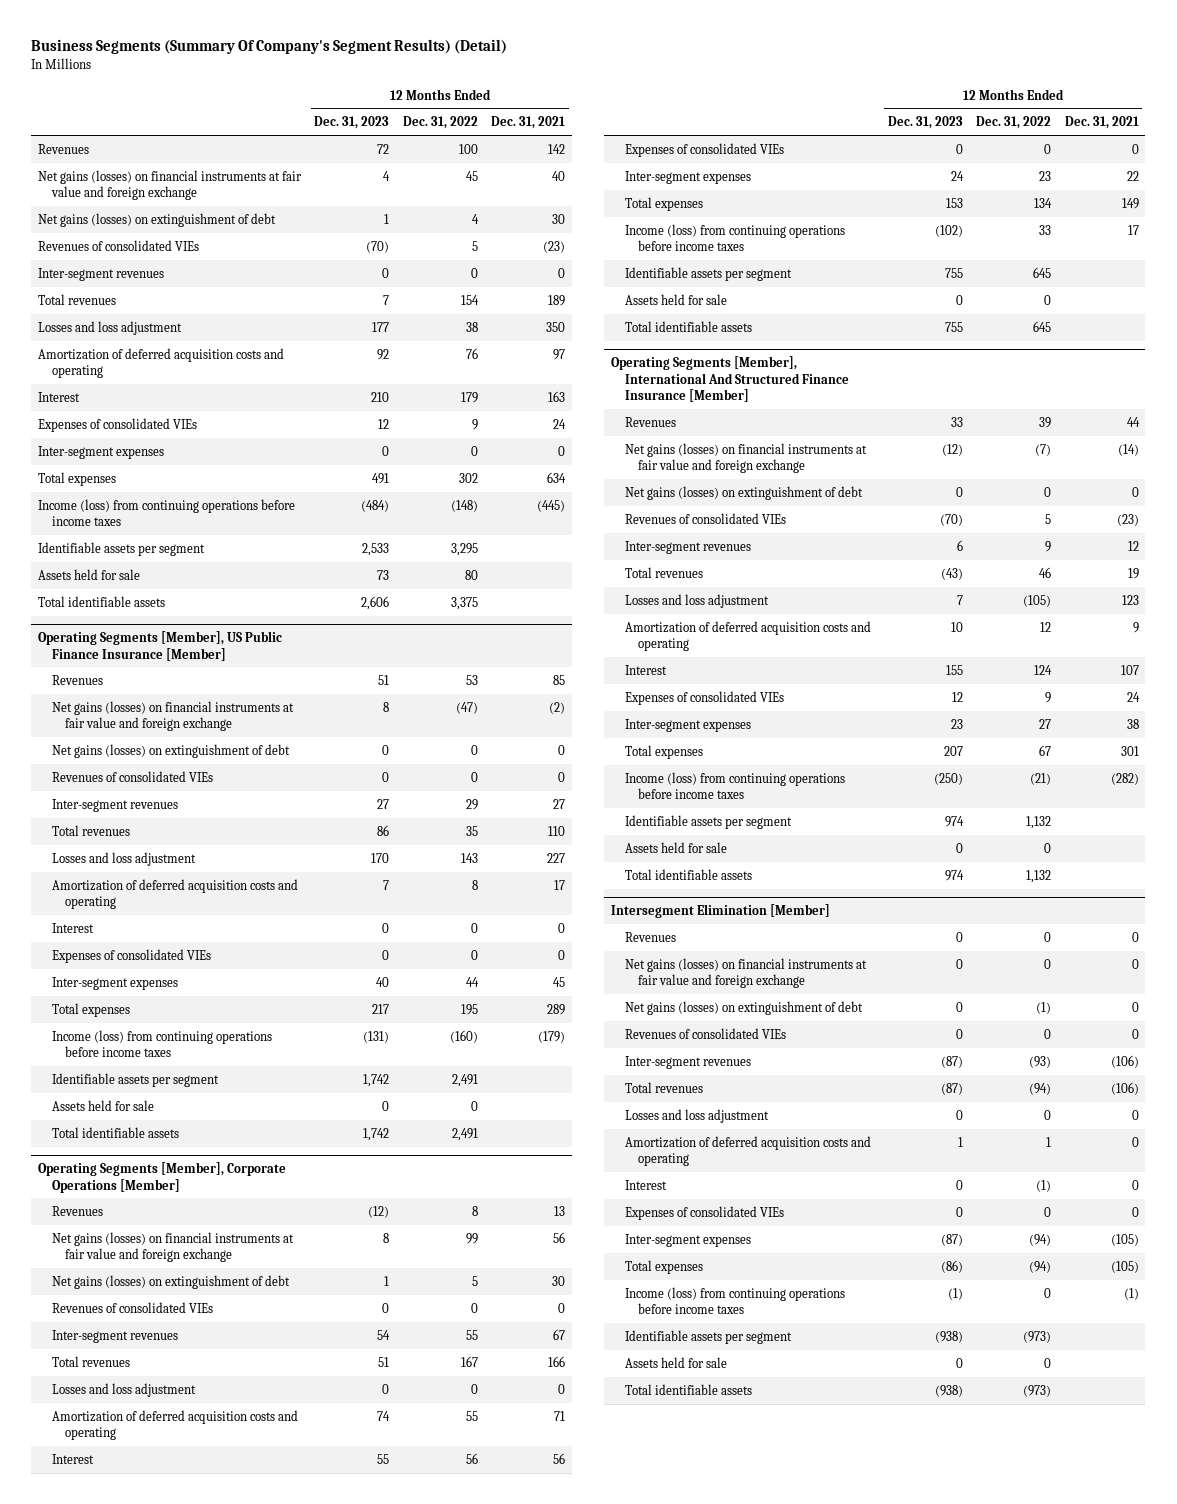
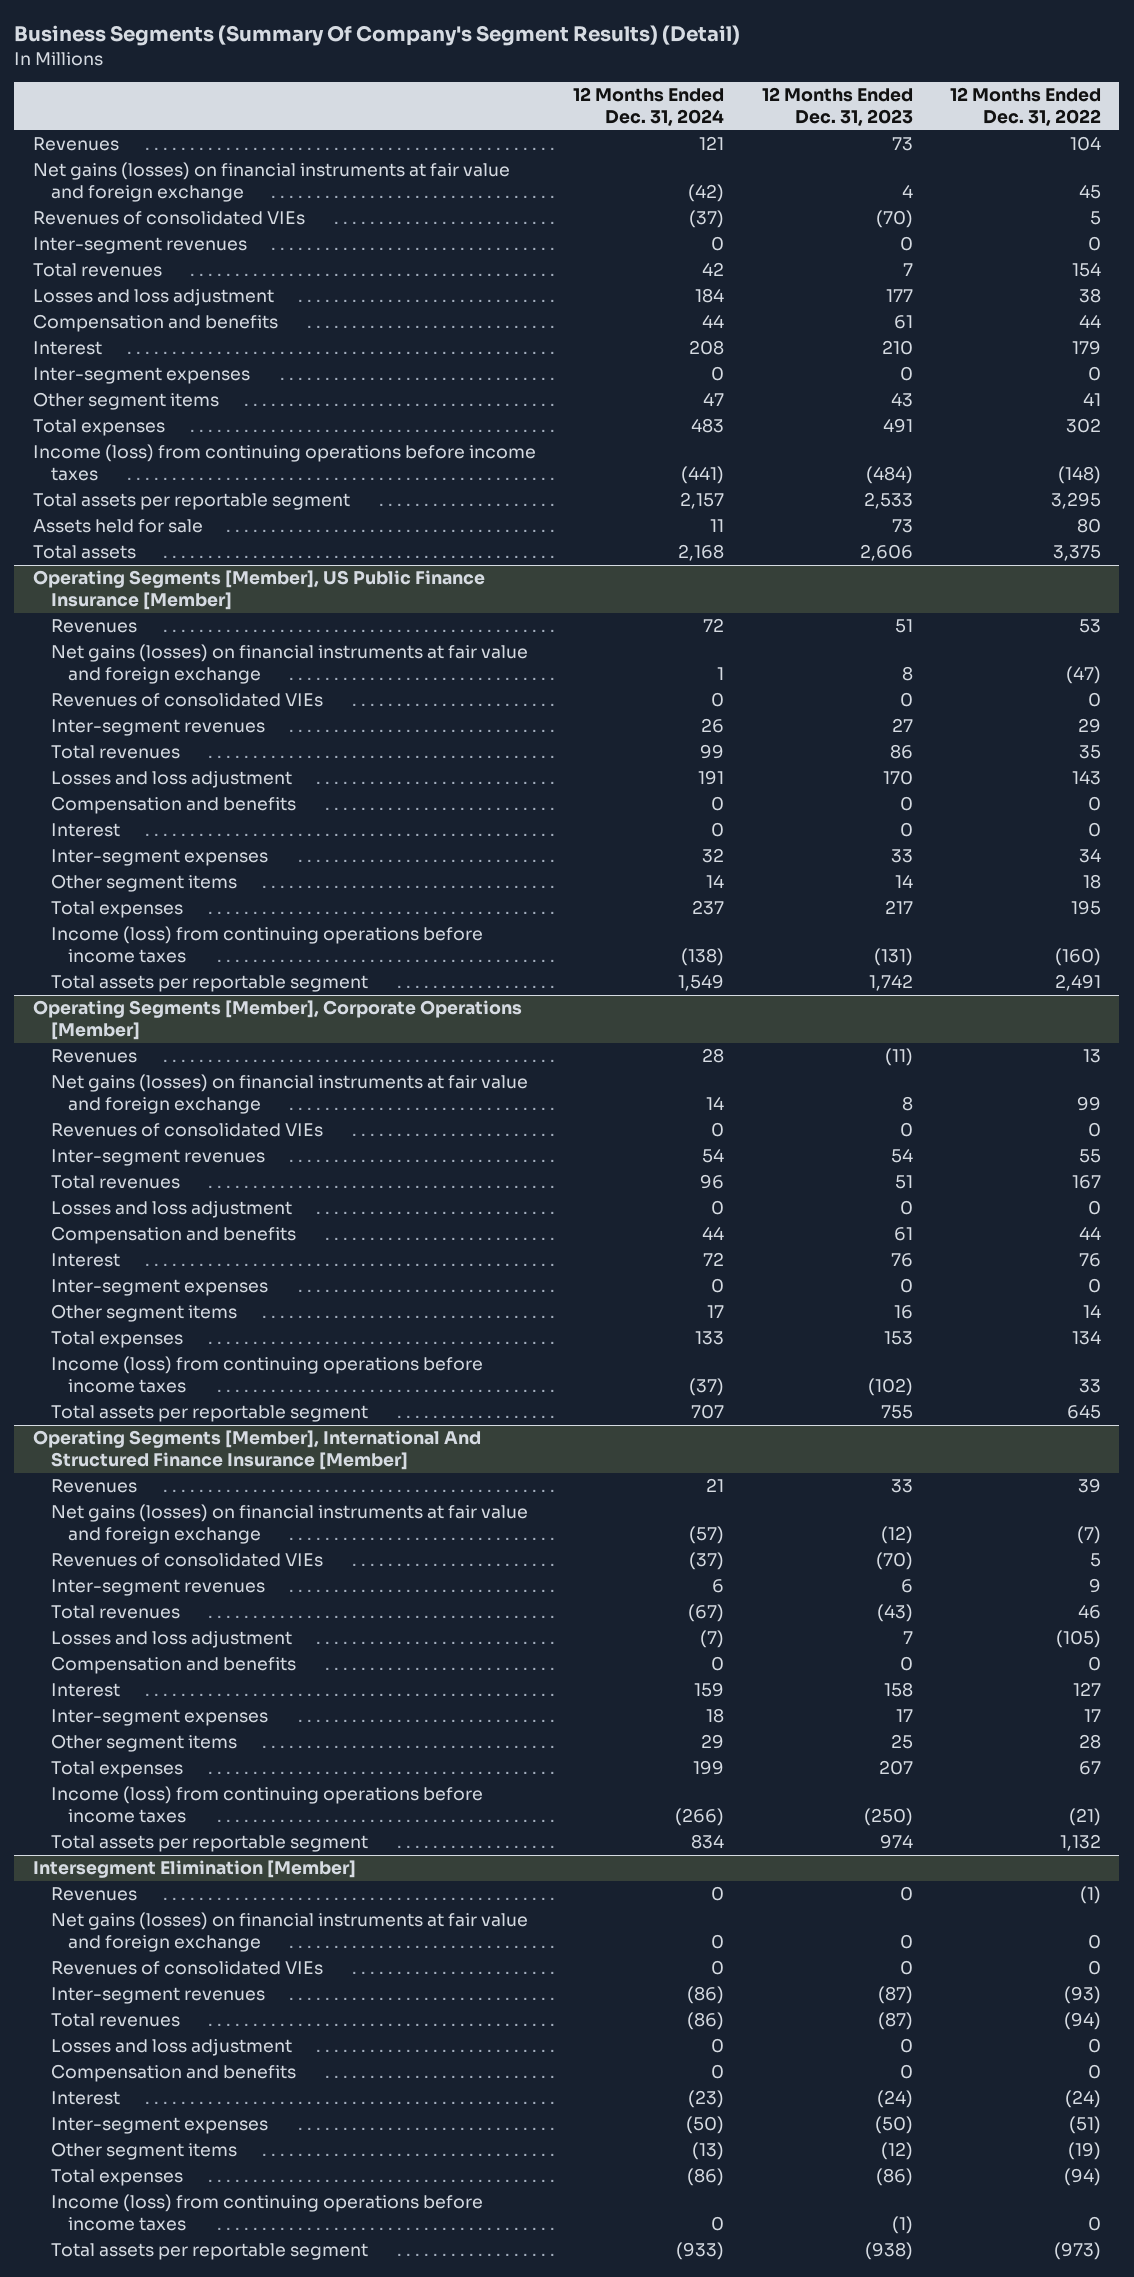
- | 12 Months Ended Dec. 31, 2023 | 12 Months Ended Dec. 31, 2022 | 12 Months Ended Dec. 31, 2021
+ | 12 Months Ended Dec. 31, 2024 | 12 Months Ended Dec. 31, 2023 | 12 Months Ended Dec. 31, 2022
- Revenues | 72 | 100 | 142
+ Revenues | 121 | 73 | 104
- Net gains (losses) on extinguishment of debt | 1 | 4 | 30
- Amortization of deferred acquisition costs and operating | 92 | 76 | 97
+ Compensation and benefits | 44 | 61 | 44
- Expenses of consolidated VIEs | 12 | 9 | 24
+ Other segment items | 47 | 43 | 41
- Identifiable assets per segment | 2,533 | 3,295 |
+ Total assets per reportable segment | 2,157 | 2,533 | 3,295
- Total identifiable assets | 2,606 | 3,375 |
+ Total assets | 2,168 | 2,606 | 3,375
@ Operating Segments [Member], US Public Finance Insurance [Member]
- Net gains (losses) on extinguishment of debt | 0 | 0 | 0
- Amortization of deferred acquisition costs and operating | 7 | 8 | 17
+ Compensation and benefits | 0 | 0 | 0
- Expenses of consolidated VIEs | 0 | 0 | 0
- Inter-segment expenses | 40 | 44 | 45
+ Inter-segment expenses | 32 | 33 | 34
+ Other segment items | 14 | 14 | 18
- Identifiable assets per segment | 1,742 | 2,491 |
- Assets held for sale | 0 | 0 |
- Total identifiable assets | 1,742 | 2,491 |
+ Total assets per reportable segment | 1,549 | 1,742 | 2,491
@ Operating Segments [Member], Corporate Operations [Member]
- Revenues | (12) | 8 | 13
+ Revenues | 28 | (11) | 13
- Net gains (losses) on extinguishment of debt | 1 | 5 | 30
- Amortization of deferred acquisition costs and operating | 74 | 55 | 71
- Interest | 55 | 56 | 56
- Expenses of consolidated VIEs | 0 | 0 | 0
- Inter-segment expenses | 24 | 23 | 22
+ Compensation and benefits | 44 | 61 | 44
+ Interest | 72 | 76 | 76
+ Inter-segment expenses | 0 | 0 | 0
+ Other segment items | 17 | 16 | 14
- Identifiable assets per segment | 755 | 645 |
- Assets held for sale | 0 | 0 |
- Total identifiable assets | 755 | 645 |
+ Total assets per reportable segment | 707 | 755 | 645
@ Operating Segments [Member], International And Structured Finance Insurance [Member]
- Net gains (losses) on extinguishment of debt | 0 | 0 | 0
- Amortization of deferred acquisition costs and operating | 10 | 12 | 9
- Interest | 155 | 124 | 107
- Expenses of consolidated VIEs | 12 | 9 | 24
- Inter-segment expenses | 23 | 27 | 38
+ Compensation and benefits | 0 | 0 | 0
+ Interest | 159 | 158 | 127
+ Inter-segment expenses | 18 | 17 | 17
+ Other segment items | 29 | 25 | 28
- Identifiable assets per segment | 974 | 1,132 |
- Assets held for sale | 0 | 0 |
- Total identifiable assets | 974 | 1,132 |
+ Total assets per reportable segment | 834 | 974 | 1,132
@ Intersegment Elimination [Member]
- Revenues | 0 | 0 | 0
+ Revenues | 0 | 0 | (1)
- Net gains (losses) on extinguishment of debt | 0 | (1) | 0
- Amortization of deferred acquisition costs and operating | 1 | 1 | 0
- Interest | 0 | (1) | 0
- Expenses of consolidated VIEs | 0 | 0 | 0
- Inter-segment expenses | (87) | (94) | (105)
+ Compensation and benefits | 0 | 0 | 0
+ Interest | (23) | (24) | (24)
+ Inter-segment expenses | (50) | (50) | (51)
+ Other segment items | (13) | (12) | (19)
- Identifiable assets per segment | (938) | (973) |
- Assets held for sale | 0 | 0 |
- Total identifiable assets | (938) | (973) |
+ Total assets per reportable segment | (933) | (938) | (973)

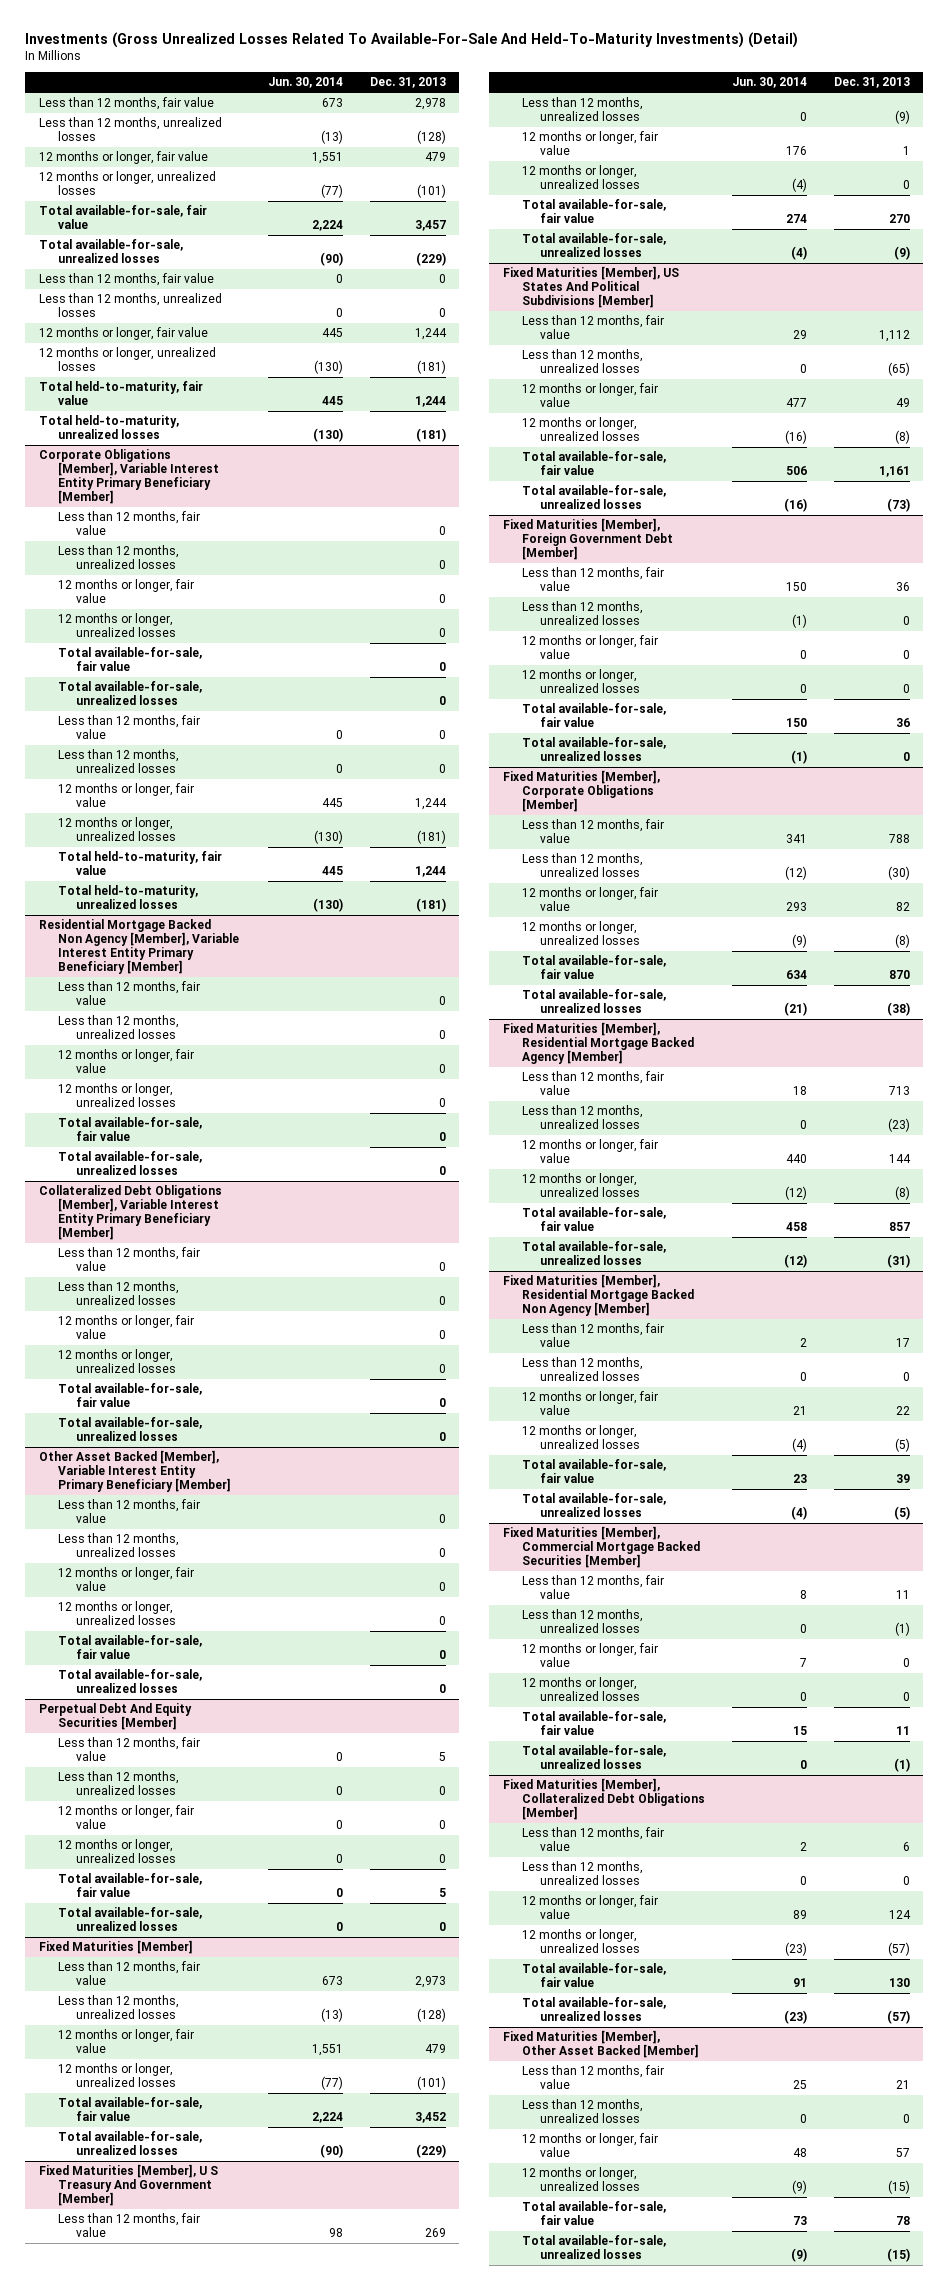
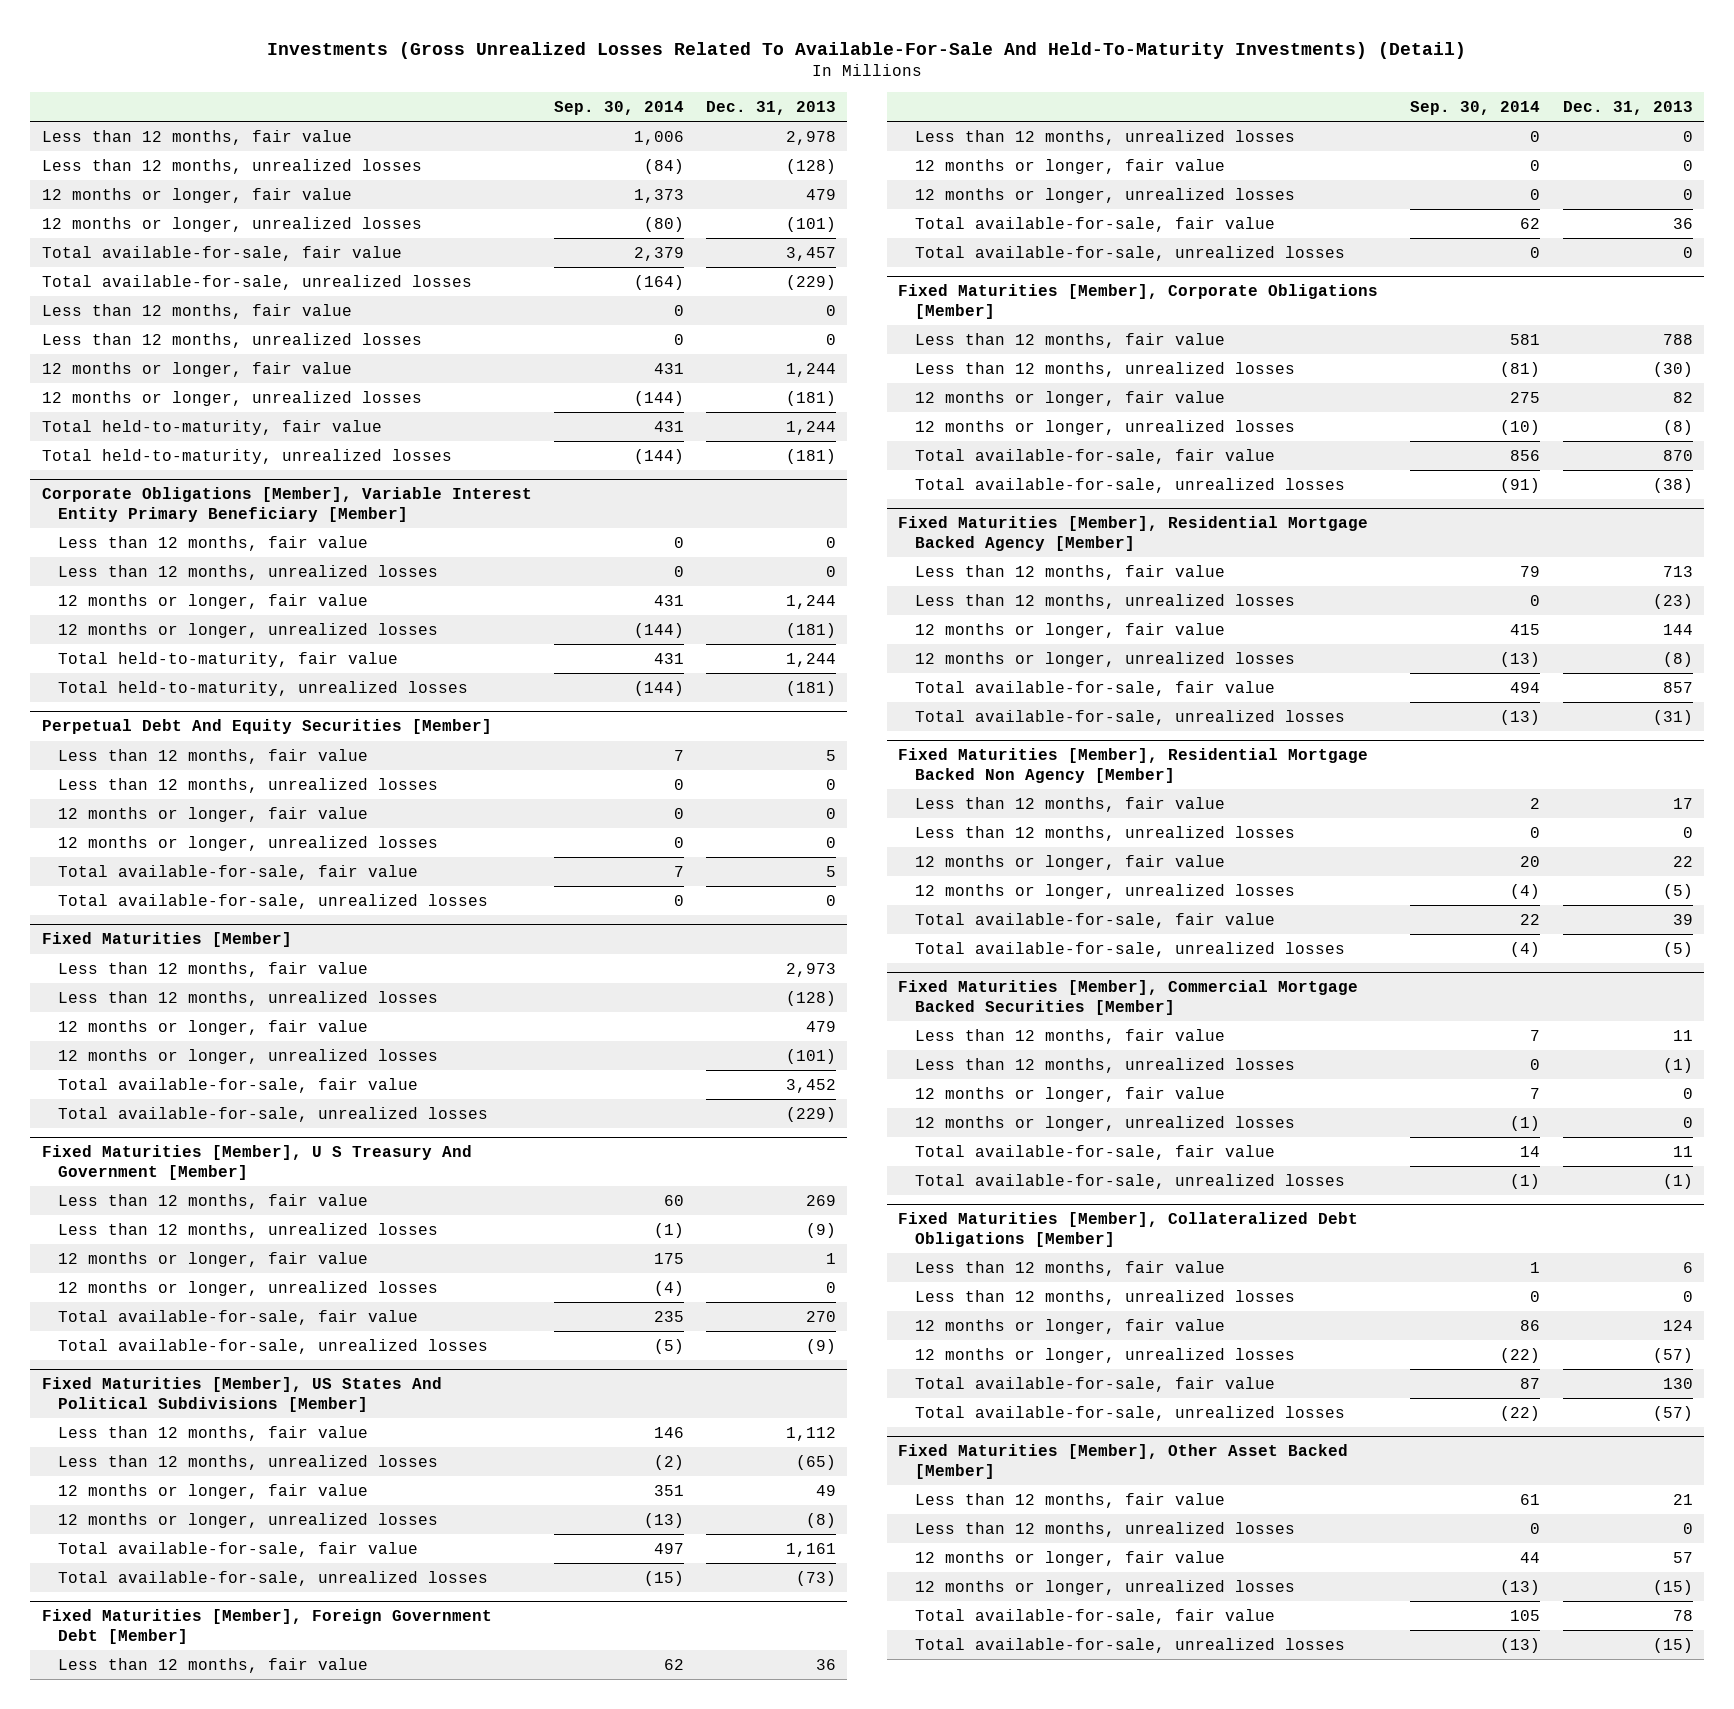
- | Jun. 30, 2014 | Dec. 31, 2013
+ | Sep. 30, 2014 | Dec. 31, 2013
@ Corporate Obligations [Member], Variable Interest Entity Primary Beneficiary [Member]
- 12 months or longer, fair value | | 0
- 12 months or longer, unrealized losses | | 0
- Total available-for-sale, fair value | | 0
- Total available-for-sale, unrealized losses | | 0
- Less than 12 months, fair value | 0 | 0
- Less than 12 months, unrealized losses | 0 | 0
- Residential Mortgage Backed Non Agency [Member], Variable Interest Entity Primary Beneficiary [Member]
- Less than 12 months, fair value | | 0
- Less than 12 months, unrealized losses | | 0
- 12 months or longer, fair value | | 0
- 12 months or longer, unrealized losses | | 0
- Total available-for-sale, fair value | | 0
- Total available-for-sale, unrealized losses | | 0
- Collateralized Debt Obligations [Member], Variable Interest Entity Primary Beneficiary [Member]
- Less than 12 months, fair value | | 0
- Less than 12 months, unrealized losses | | 0
- 12 months or longer, fair value | | 0
- 12 months or longer, unrealized losses | | 0
- Total available-for-sale, fair value | | 0
- Total available-for-sale, unrealized losses | | 0
- Other Asset Backed [Member], Variable Interest Entity Primary Beneficiary [Member]
- Less than 12 months, fair value | | 0
- Less than 12 months, unrealized losses | | 0
- 12 months or longer, fair value | | 0
- 12 months or longer, unrealized losses | | 0
- Total available-for-sale, fair value | | 0
- Total available-for-sale, unrealized losses | | 0

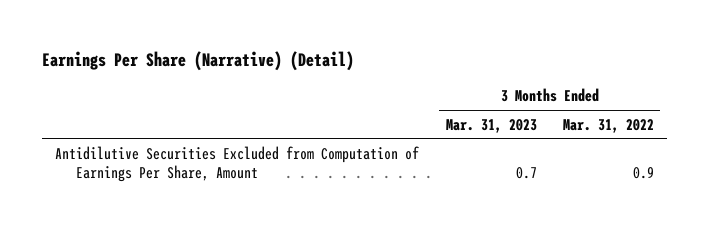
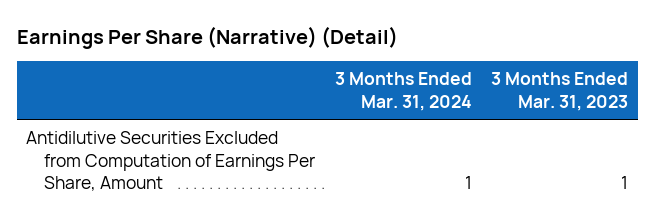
- | 3 Months Ended Mar. 31, 2023 | 3 Months Ended Mar. 31, 2022
+ | 3 Months Ended Mar. 31, 2024 | 3 Months Ended Mar. 31, 2023
- Antidilutive Securities Excluded from Computation of Earnings Per Share, Amount | 0.7 | 0.9
+ Antidilutive Securities Excluded from Computation of Earnings Per Share, Amount | 1 | 1

